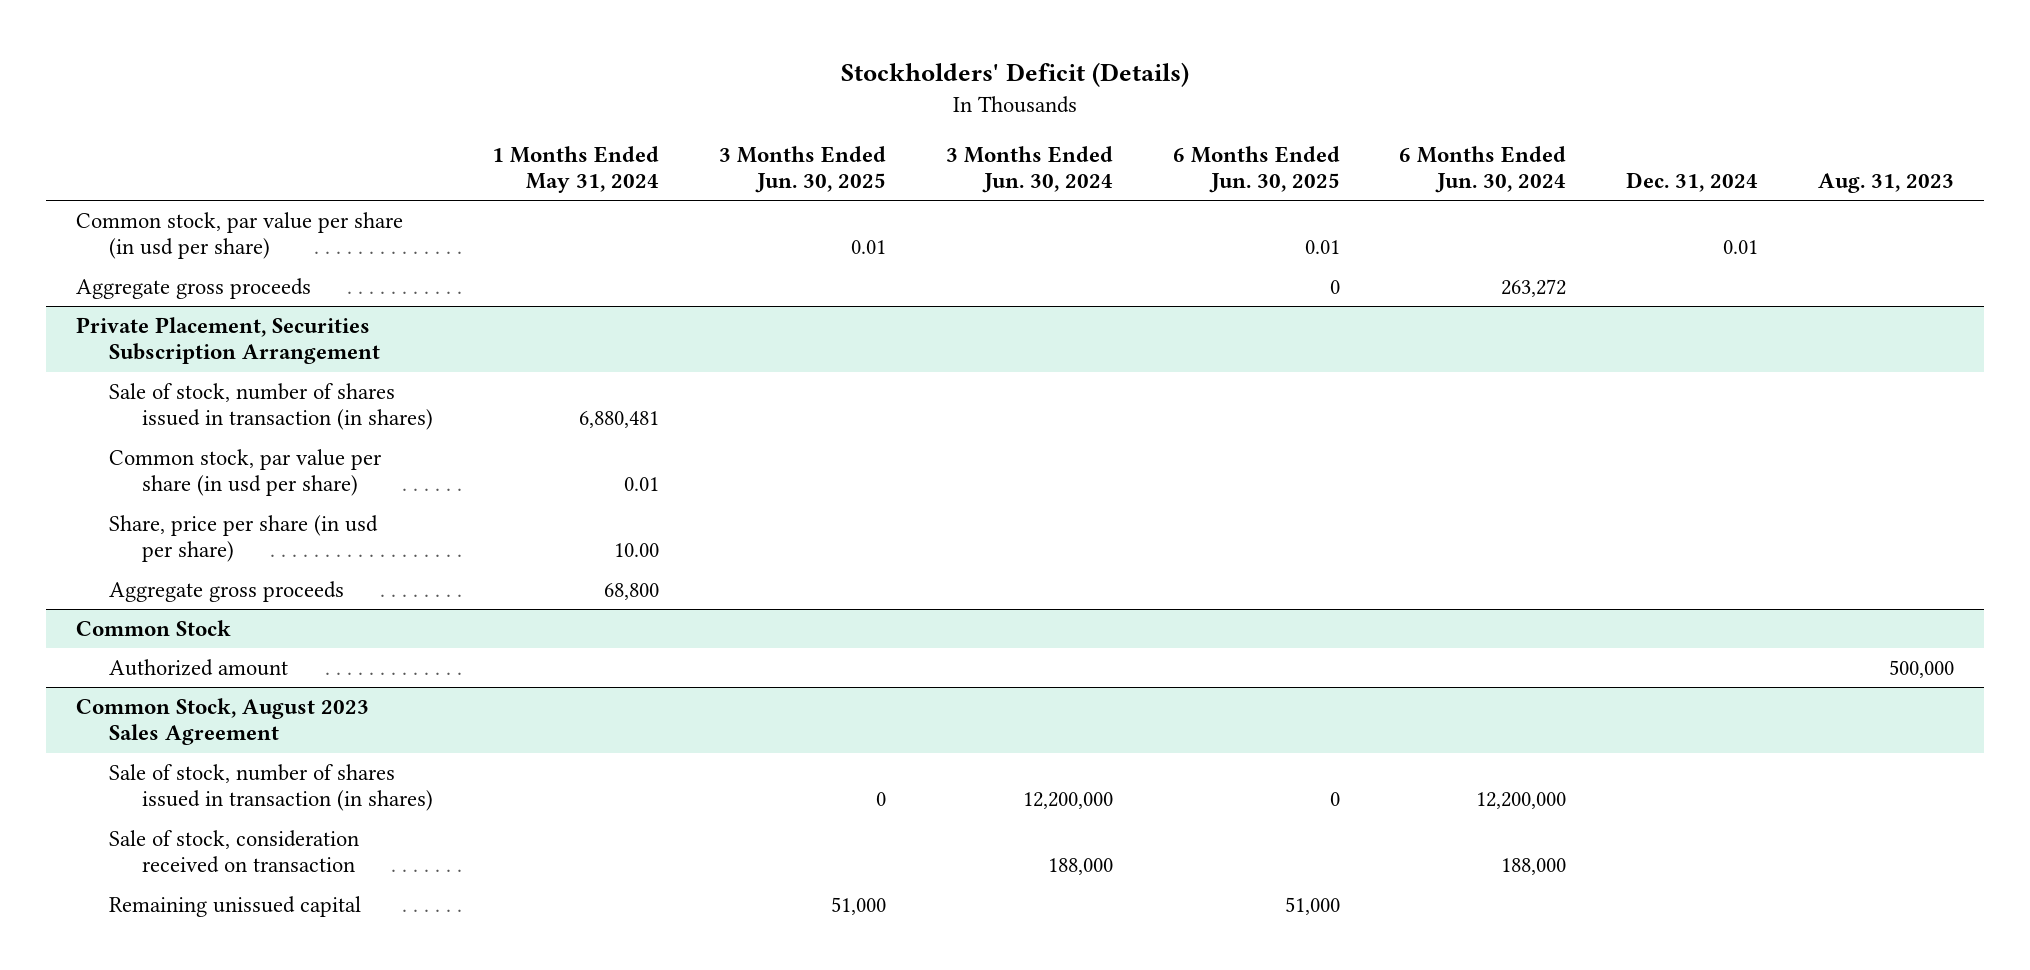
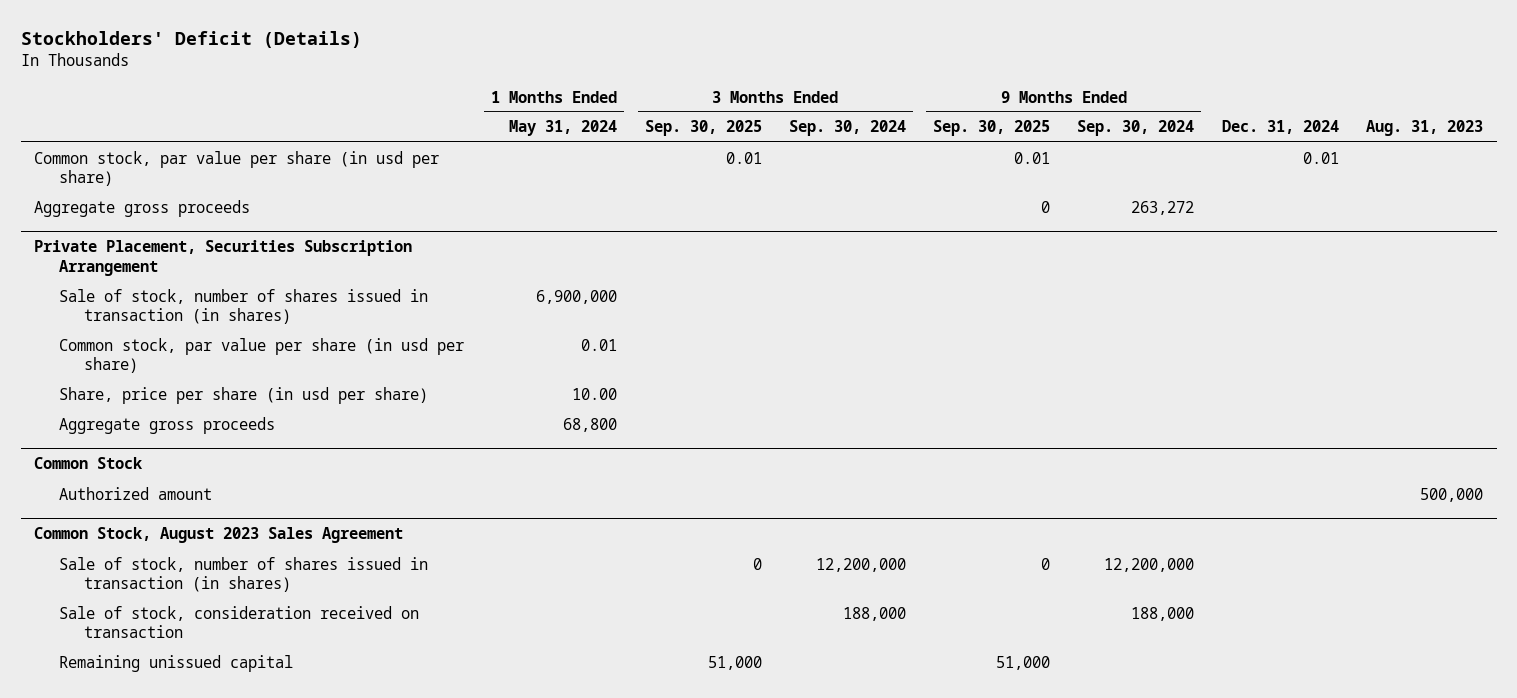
- | 1 Months Ended May 31, 2024 | 3 Months Ended Jun. 30, 2025 | 3 Months Ended Jun. 30, 2024 | 6 Months Ended Jun. 30, 2025 | 6 Months Ended Jun. 30, 2024 | Dec. 31, 2024 | Aug. 31, 2023
+ | 1 Months Ended May 31, 2024 | 3 Months Ended Sep. 30, 2025 | 3 Months Ended Sep. 30, 2024 | 9 Months Ended Sep. 30, 2025 | 9 Months Ended Sep. 30, 2024 | Dec. 31, 2024 | Aug. 31, 2023
@ Private Placement, Securities Subscription Arrangement
- Sale of stock, number of shares issued in transaction (in shares) | 6,880,481 | | | | | |
+ Sale of stock, number of shares issued in transaction (in shares) | 6,900,000 | | | | | |

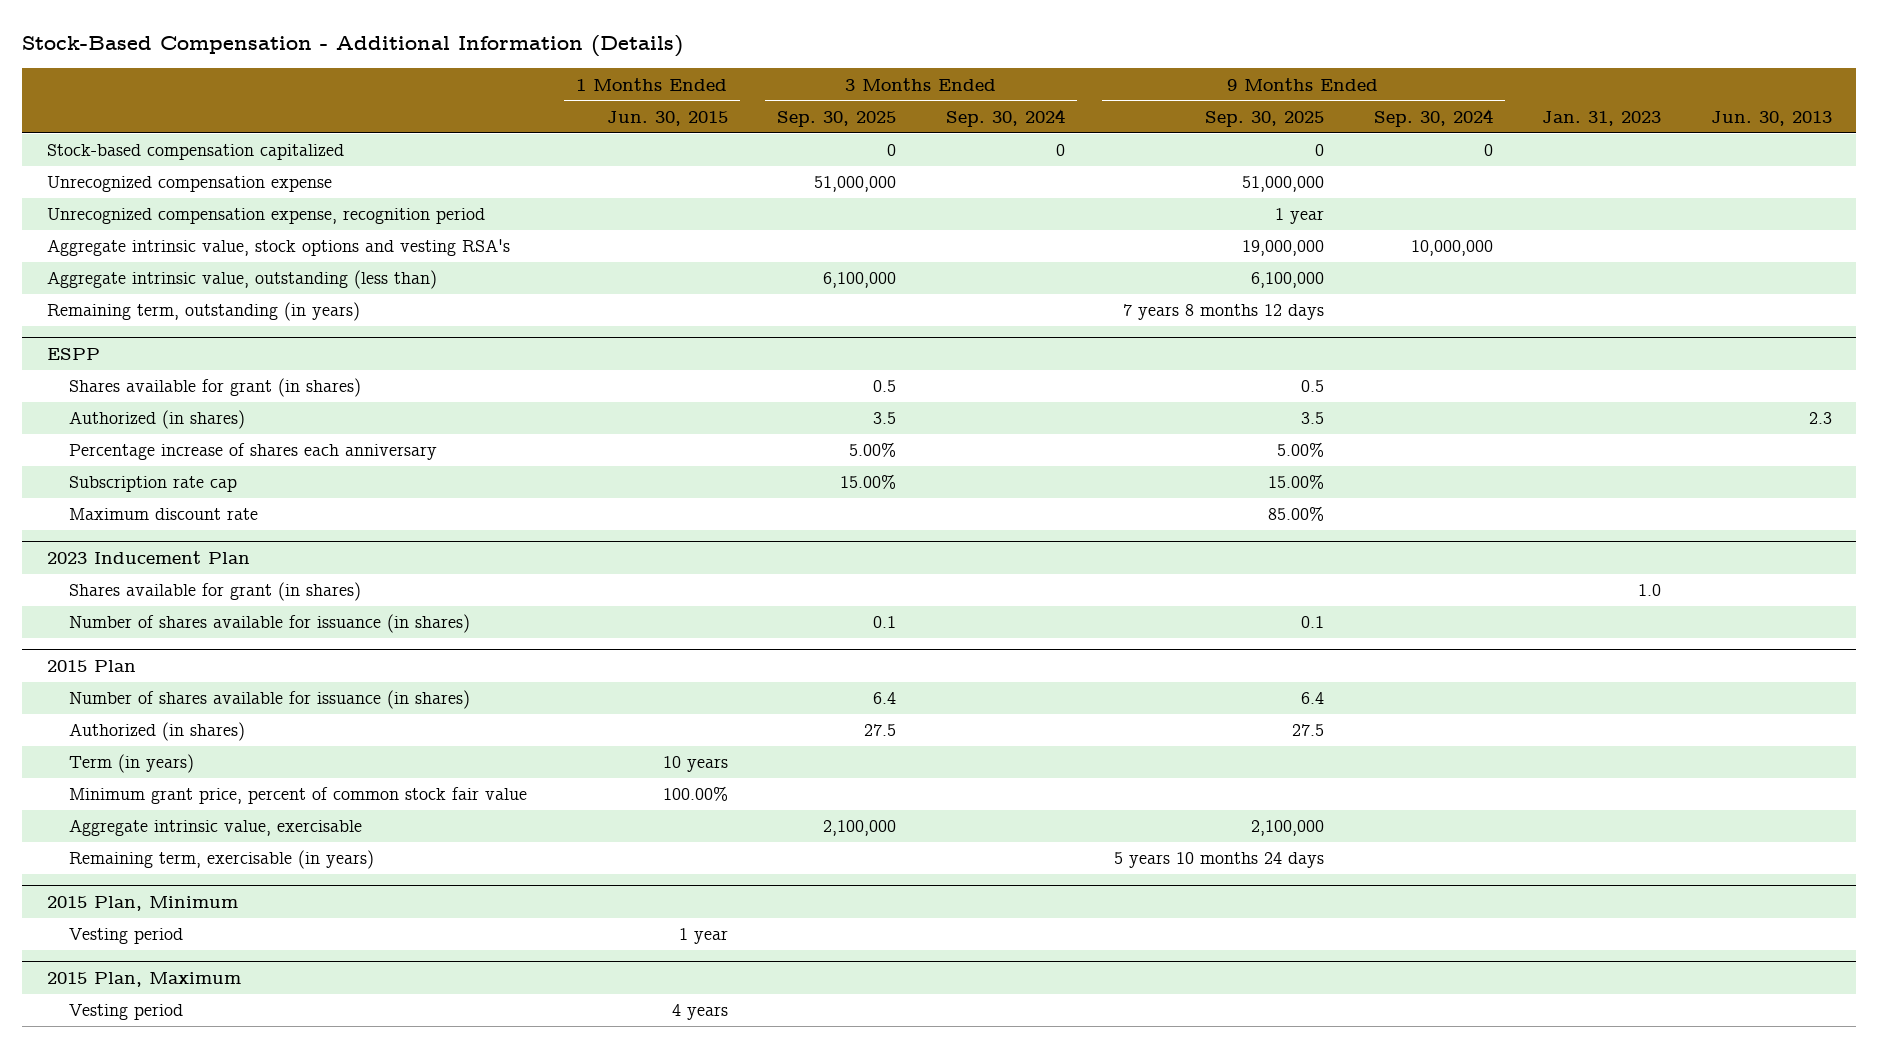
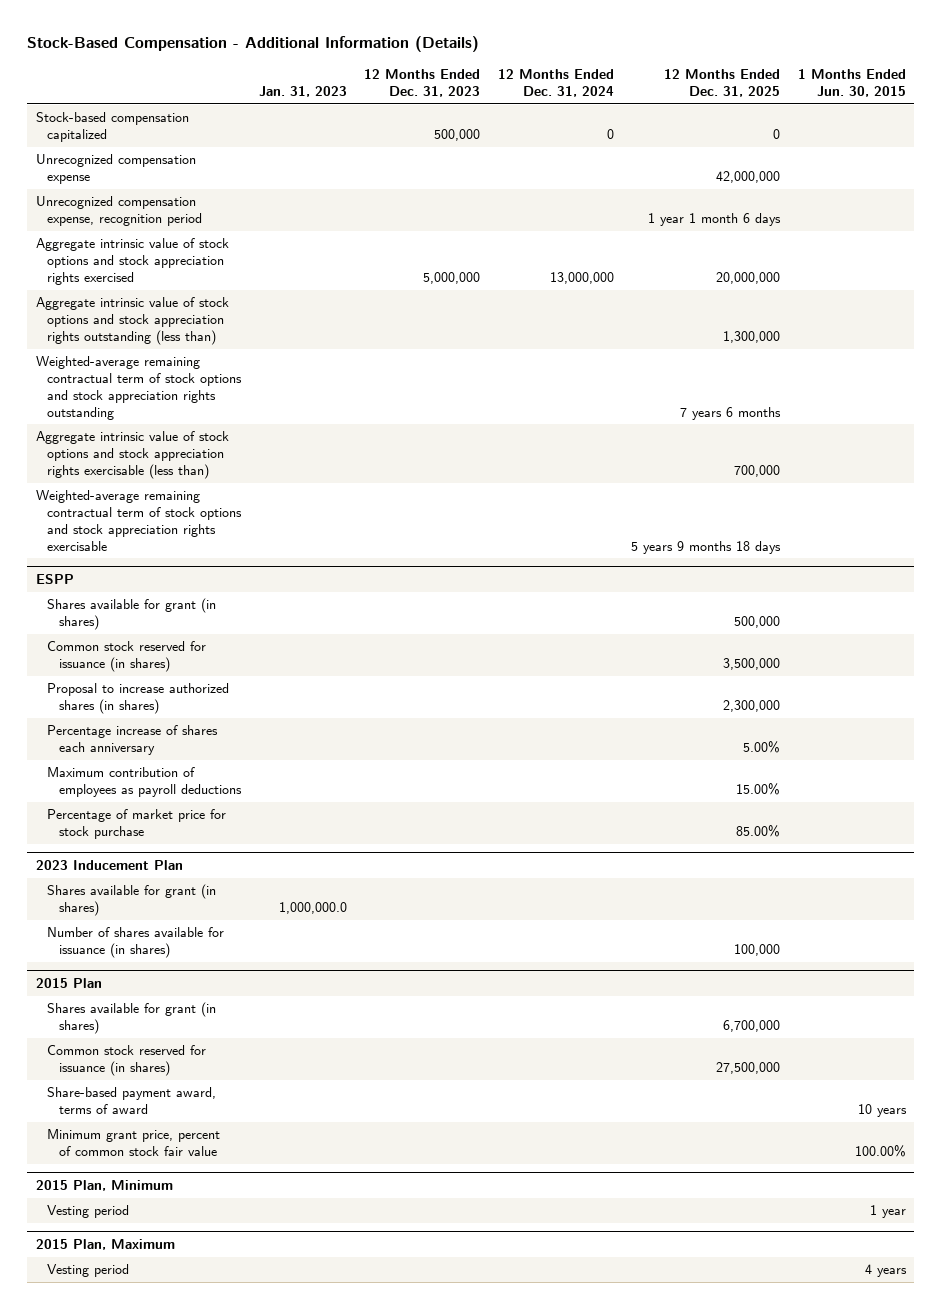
- | 1 Months Ended Jun. 30, 2015 | 3 Months Ended Sep. 30, 2025 | 3 Months Ended Sep. 30, 2024 | 9 Months Ended Sep. 30, 2025 | 9 Months Ended Sep. 30, 2024 | Jan. 31, 2023 | Jun. 30, 2013
+ | Jan. 31, 2023 | 12 Months Ended Dec. 31, 2023 | 12 Months Ended Dec. 31, 2024 | 12 Months Ended Dec. 31, 2025 | 1 Months Ended Jun. 30, 2015
- Aggregate intrinsic value, stock options and vesting RSA's | | | | 19,000,000 | 10,000,000 | |
- Aggregate intrinsic value, outstanding (less than) | | 6,100,000 | | 6,100,000 | | |
- Remaining term, outstanding (in years) | | | | 7 years 8 months 12 days | | |
+ Aggregate intrinsic value of stock options and stock appreciation rights exercised | | 5,000,000 | 13,000,000 | 20,000,000 |
+ Aggregate intrinsic value of stock options and stock appreciation rights outstanding (less than) | | | | 1,300,000 |
+ Weighted-average remaining contractual term of stock options and stock appreciation rights outstanding | | | | 7 years 6 months |
+ Aggregate intrinsic value of stock options and stock appreciation rights exercisable (less than) | | | | 700,000 |
+ Weighted-average remaining contractual term of stock options and stock appreciation rights exercisable | | | | 5 years 9 months 18 days |
@ ESPP
- Authorized (in shares) | | 3.5 | | 3.5 | | | 2.3
+ Common stock reserved for issuance (in shares) | | | | 3,500,000 |
+ Proposal to increase authorized shares (in shares) | | | | 2,300,000 |
- Subscription rate cap | | 15.00% | | 15.00% | | |
- Maximum discount rate | | | | 85.00% | | |
+ Maximum contribution of employees as payroll deductions | | | | 15.00% |
+ Percentage of market price for stock purchase | | | | 85.00% |
@ 2023 Inducement Plan
- Shares available for grant (in shares) | | | | | | 1.0 |
+ Shares available for grant (in shares) | 1,000,000.0 | | | |
@ 2015 Plan
- Number of shares available for issuance (in shares) | | 6.4 | | 6.4 | | |
- Authorized (in shares) | | 27.5 | | 27.5 | | |
- Term (in years) | 10 years | | | | | |
+ Shares available for grant (in shares) | | | | 6,700,000 |
+ Common stock reserved for issuance (in shares) | | | | 27,500,000 |
+ Share-based payment award, terms of award | | | | | 10 years
- Aggregate intrinsic value, exercisable | | 2,100,000 | | 2,100,000 | | |
- Remaining term, exercisable (in years) | | | | 5 years 10 months 24 days | | |

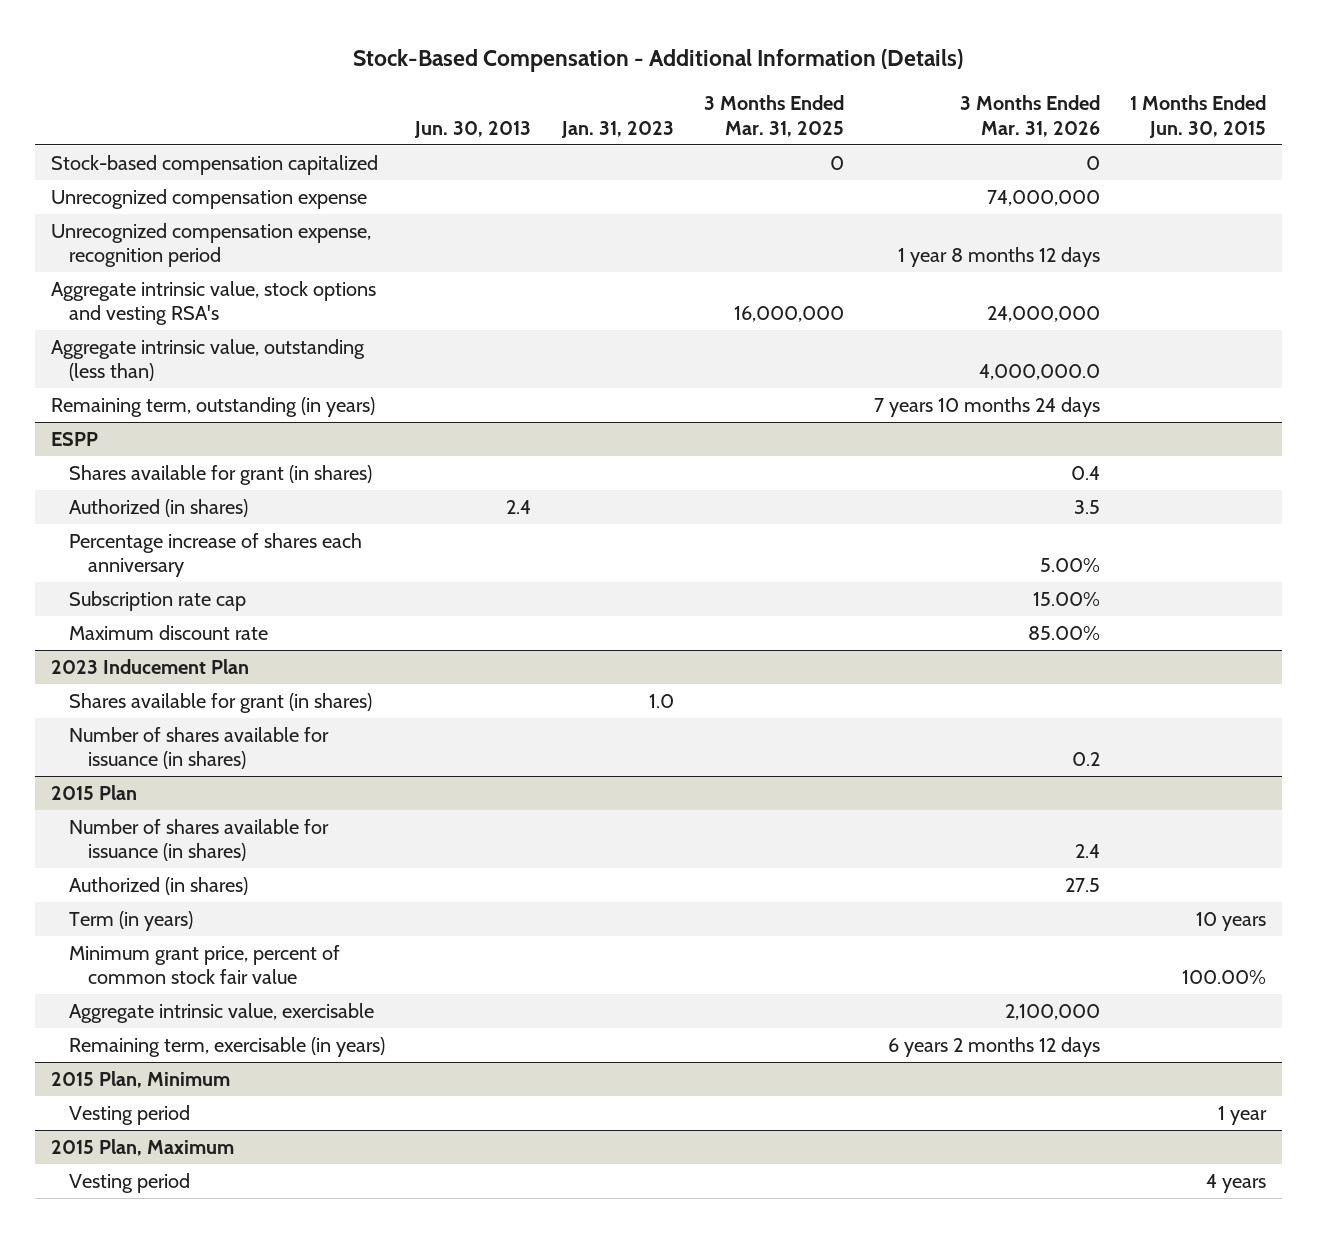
- | Jan. 31, 2023 | 12 Months Ended Dec. 31, 2023 | 12 Months Ended Dec. 31, 2024 | 12 Months Ended Dec. 31, 2025 | 1 Months Ended Jun. 30, 2015
+ | Jun. 30, 2013 | Jan. 31, 2023 | 3 Months Ended Mar. 31, 2025 | 3 Months Ended Mar. 31, 2026 | 1 Months Ended Jun. 30, 2015
- Aggregate intrinsic value of stock options and stock appreciation rights exercised | | 5,000,000 | 13,000,000 | 20,000,000 |
- Aggregate intrinsic value of stock options and stock appreciation rights outstanding (less than) | | | | 1,300,000 |
- Weighted-average remaining contractual term of stock options and stock appreciation rights outstanding | | | | 7 years 6 months |
- Aggregate intrinsic value of stock options and stock appreciation rights exercisable (less than) | | | | 700,000 |
- Weighted-average remaining contractual term of stock options and stock appreciation rights exercisable | | | | 5 years 9 months 18 days |
+ Aggregate intrinsic value, stock options and vesting RSA's | | | 16,000,000 | 24,000,000 |
+ Aggregate intrinsic value, outstanding (less than) | | | | 4,000,000.0 |
+ Remaining term, outstanding (in years) | | | | 7 years 10 months 24 days |
@ ESPP
- Common stock reserved for issuance (in shares) | | | | 3,500,000 |
- Proposal to increase authorized shares (in shares) | | | | 2,300,000 |
+ Authorized (in shares) | 2.4 | | | 3.5 |
- Maximum contribution of employees as payroll deductions | | | | 15.00% |
- Percentage of market price for stock purchase | | | | 85.00% |
+ Subscription rate cap | | | | 15.00% |
+ Maximum discount rate | | | | 85.00% |
@ 2023 Inducement Plan
- Shares available for grant (in shares) | 1,000,000.0 | | | |
+ Shares available for grant (in shares) | | 1.0 | | |
@ 2015 Plan
- Shares available for grant (in shares) | | | | 6,700,000 |
- Common stock reserved for issuance (in shares) | | | | 27,500,000 |
- Share-based payment award, terms of award | | | | | 10 years
+ Number of shares available for issuance (in shares) | | | | 2.4 |
+ Authorized (in shares) | | | | 27.5 |
+ Term (in years) | | | | | 10 years
+ Aggregate intrinsic value, exercisable | | | | 2,100,000 |
+ Remaining term, exercisable (in years) | | | | 6 years 2 months 12 days |

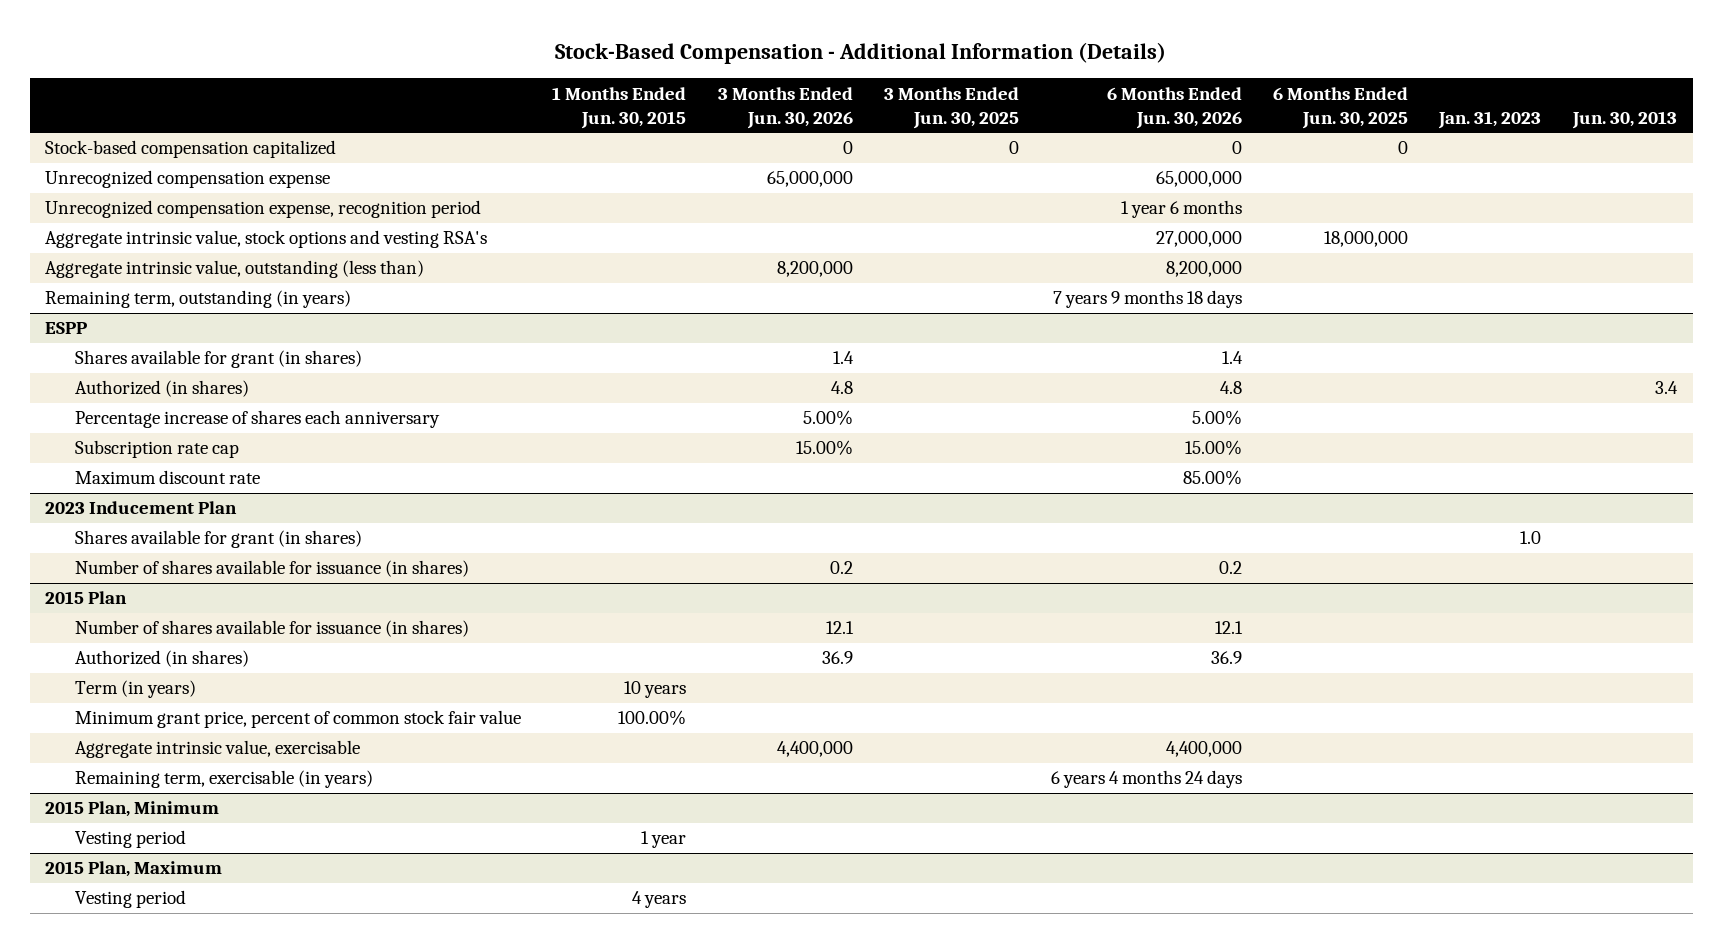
- | Jun. 30, 2013 | Jan. 31, 2023 | 3 Months Ended Mar. 31, 2025 | 3 Months Ended Mar. 31, 2026 | 1 Months Ended Jun. 30, 2015
+ | 1 Months Ended Jun. 30, 2015 | 3 Months Ended Jun. 30, 2026 | 3 Months Ended Jun. 30, 2025 | 6 Months Ended Jun. 30, 2026 | 6 Months Ended Jun. 30, 2025 | Jan. 31, 2023 | Jun. 30, 2013
@ ESPP
- Authorized (in shares) | 2.4 | | | 3.5 |
+ Authorized (in shares) | | 4.8 | | 4.8 | | | 3.4

